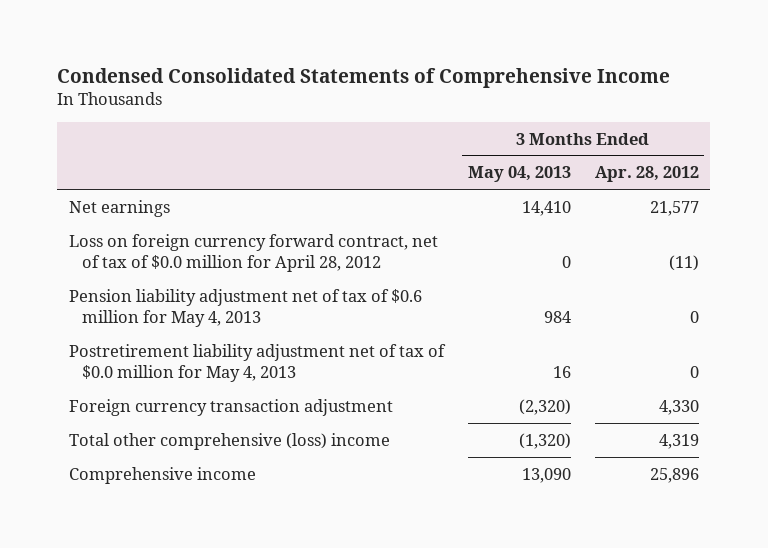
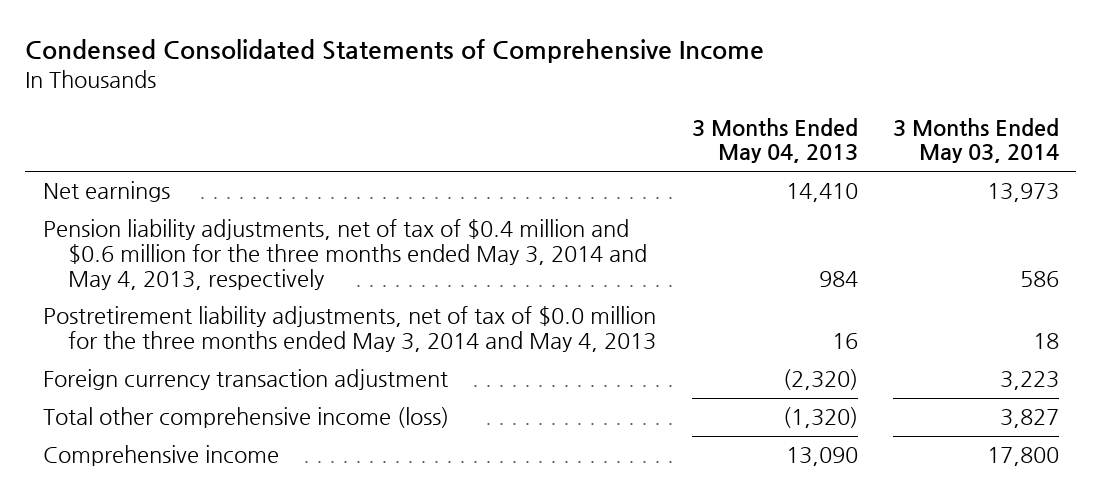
- | 3 Months Ended May 04, 2013 | 3 Months Ended Apr. 28, 2012
+ | 3 Months Ended May 04, 2013 | 3 Months Ended May 03, 2014
- Loss on foreign currency forward contract, net of tax of $0.0 million for April 28, 2012 | 0 | (11)
- Pension liability adjustment net of tax of $0.6 million for May 4, 2013 | 984 | 0
- Postretirement liability adjustment net of tax of $0.0 million for May 4, 2013 | 16 | 0
+ Pension liability adjustments, net of tax of $0.4 million and $0.6 million for the three months ended May 3, 2014 and May 4, 2013, respectively | 984 | 586
+ Postretirement liability adjustments, net of tax of $0.0 million for the three months ended May 3, 2014 and May 4, 2013 | 16 | 18
- Total other comprehensive (loss) income | (1,320) | 4,319
+ Total other comprehensive income (loss) | (1,320) | 3,827

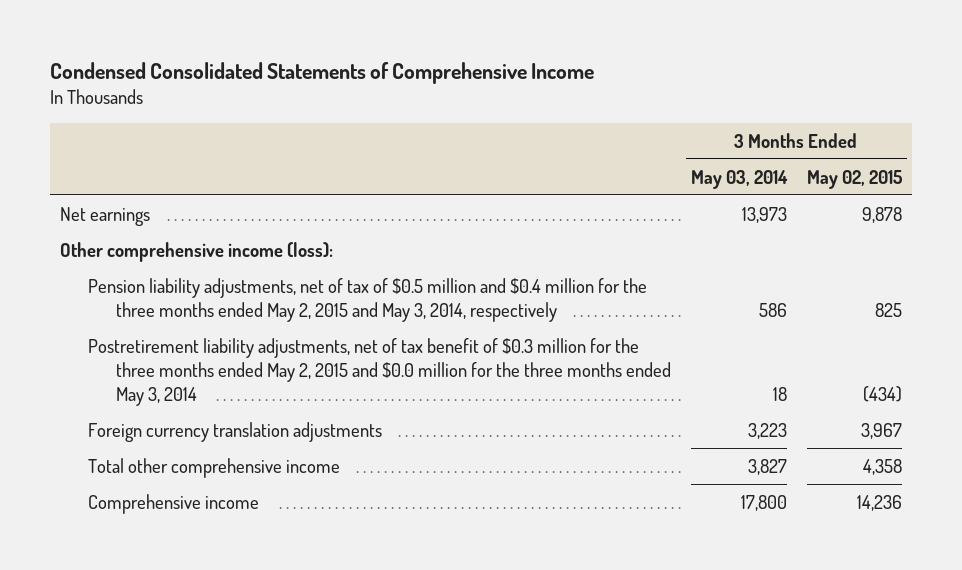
- | 3 Months Ended May 04, 2013 | 3 Months Ended May 03, 2014
+ | 3 Months Ended May 03, 2014 | 3 Months Ended May 02, 2015
- Pension liability adjustments, net of tax of $0.4 million and $0.6 million for the three months ended May 3, 2014 and May 4, 2013, respectively | 984 | 586
- Postretirement liability adjustments, net of tax of $0.0 million for the three months ended May 3, 2014 and May 4, 2013 | 16 | 18
- Foreign currency transaction adjustment | (2,320) | 3,223
- Total other comprehensive income (loss) | (1,320) | 3,827
+ Other comprehensive income (loss):
+ Pension liability adjustments, net of tax of $0.5 million and $0.4 million for the three months ended May 2, 2015 and May 3, 2014, respectively | 586 | 825
+ Postretirement liability adjustments, net of tax benefit of $0.3 million for the three months ended May 2, 2015 and $0.0 million for the three months ended May 3, 2014 | 18 | (434)
+ Foreign currency translation adjustments | 3,223 | 3,967
+ Total other comprehensive income | 3,827 | 4,358

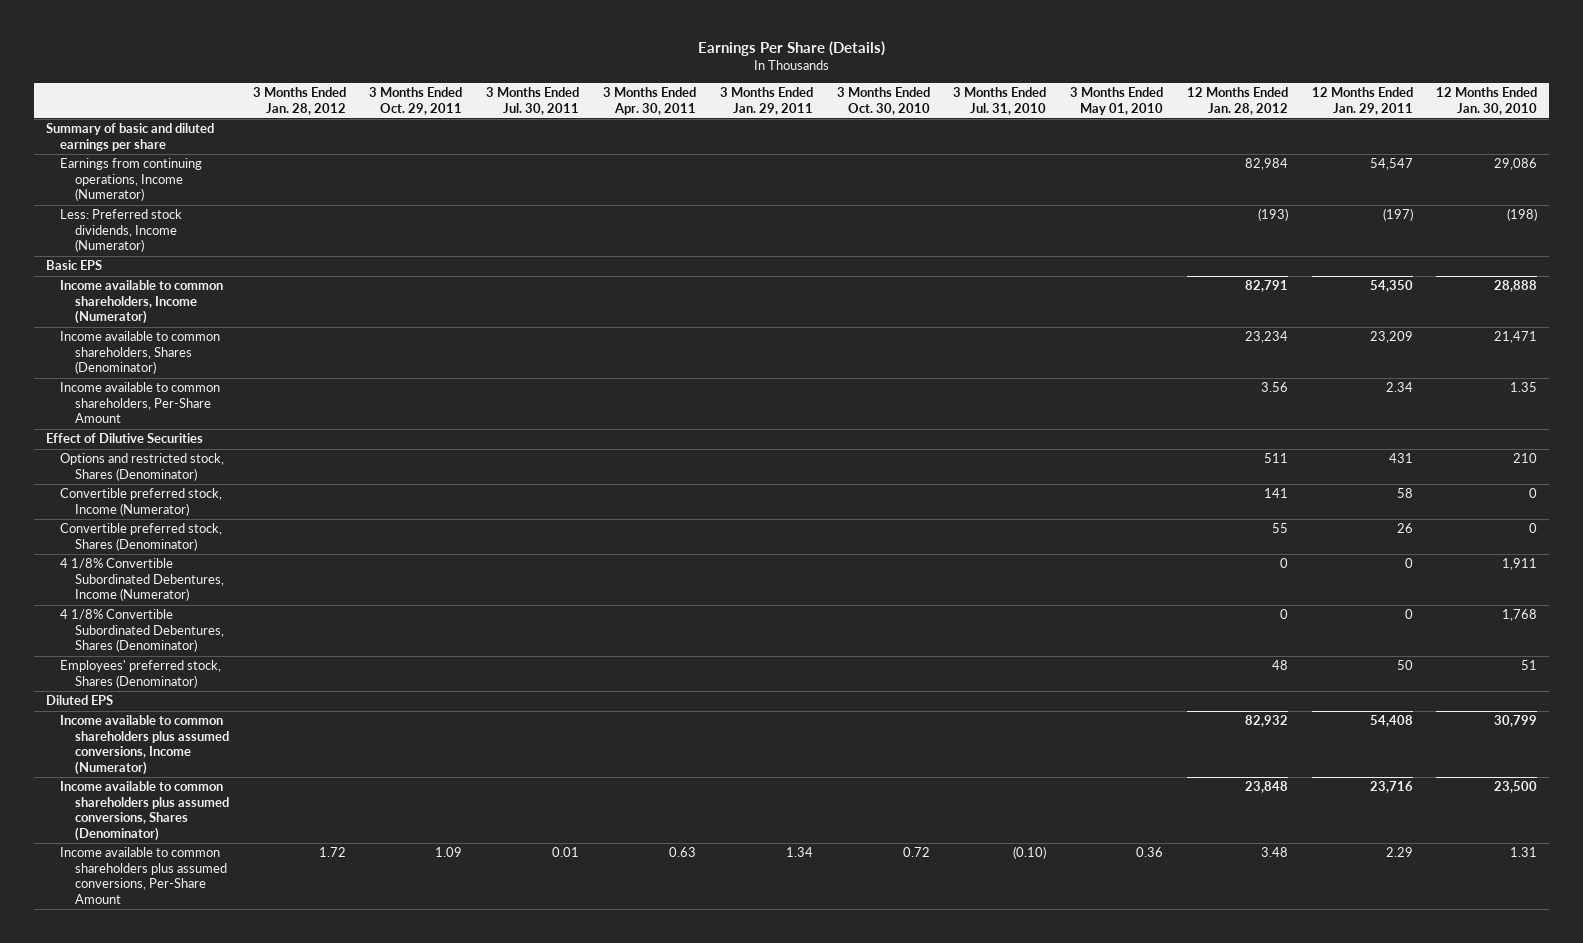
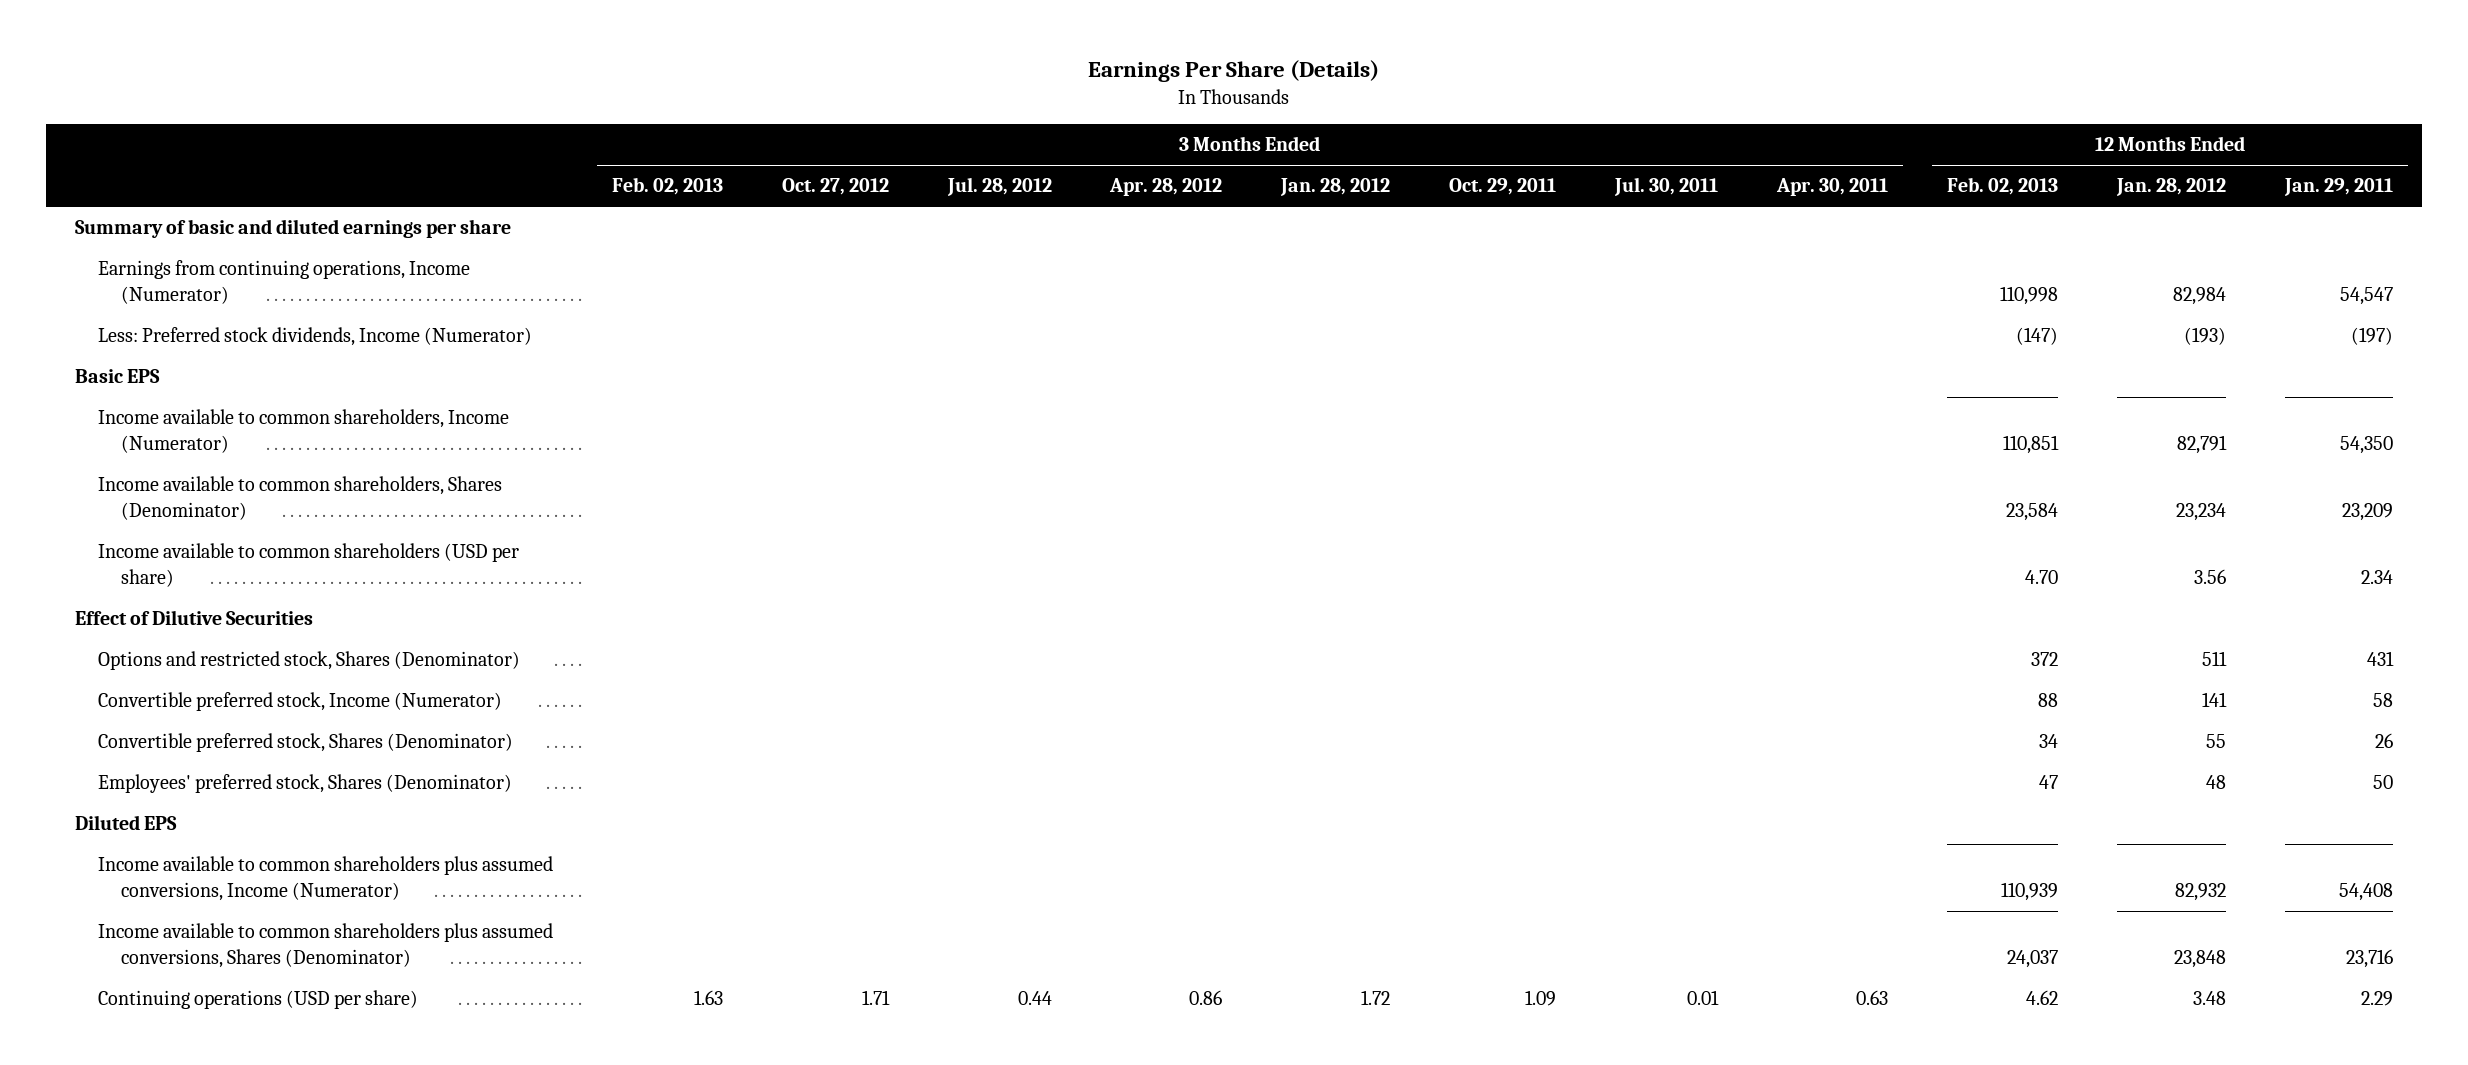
- | 3 Months Ended Jan. 28, 2012 | 3 Months Ended Oct. 29, 2011 | 3 Months Ended Jul. 30, 2011 | 3 Months Ended Apr. 30, 2011 | 3 Months Ended Jan. 29, 2011 | 3 Months Ended Oct. 30, 2010 | 3 Months Ended Jul. 31, 2010 | 3 Months Ended May 01, 2010 | 12 Months Ended Jan. 28, 2012 | 12 Months Ended Jan. 29, 2011 | 12 Months Ended Jan. 30, 2010
+ | 3 Months Ended Feb. 02, 2013 | 3 Months Ended Oct. 27, 2012 | 3 Months Ended Jul. 28, 2012 | 3 Months Ended Apr. 28, 2012 | 3 Months Ended Jan. 28, 2012 | 3 Months Ended Oct. 29, 2011 | 3 Months Ended Jul. 30, 2011 | 3 Months Ended Apr. 30, 2011 | 12 Months Ended Feb. 02, 2013 | 12 Months Ended Jan. 28, 2012 | 12 Months Ended Jan. 29, 2011
- Income available to common shareholders, Per-Share Amount | | | | | | | | | 3.56 | 2.34 | 1.35
+ Income available to common shareholders (USD per share) | | | | | | | | | 4.70 | 3.56 | 2.34
- 4 1/8% Convertible Subordinated Debentures, Income (Numerator) | | | | | | | | | 0 | 0 | 1,911
- 4 1/8% Convertible Subordinated Debentures, Shares (Denominator) | | | | | | | | | 0 | 0 | 1,768
- Income available to common shareholders plus assumed conversions, Per-Share Amount | 1.72 | 1.09 | 0.01 | 0.63 | 1.34 | 0.72 | (0.10) | 0.36 | 3.48 | 2.29 | 1.31
+ Continuing operations (USD per share) | 1.63 | 1.71 | 0.44 | 0.86 | 1.72 | 1.09 | 0.01 | 0.63 | 4.62 | 3.48 | 2.29

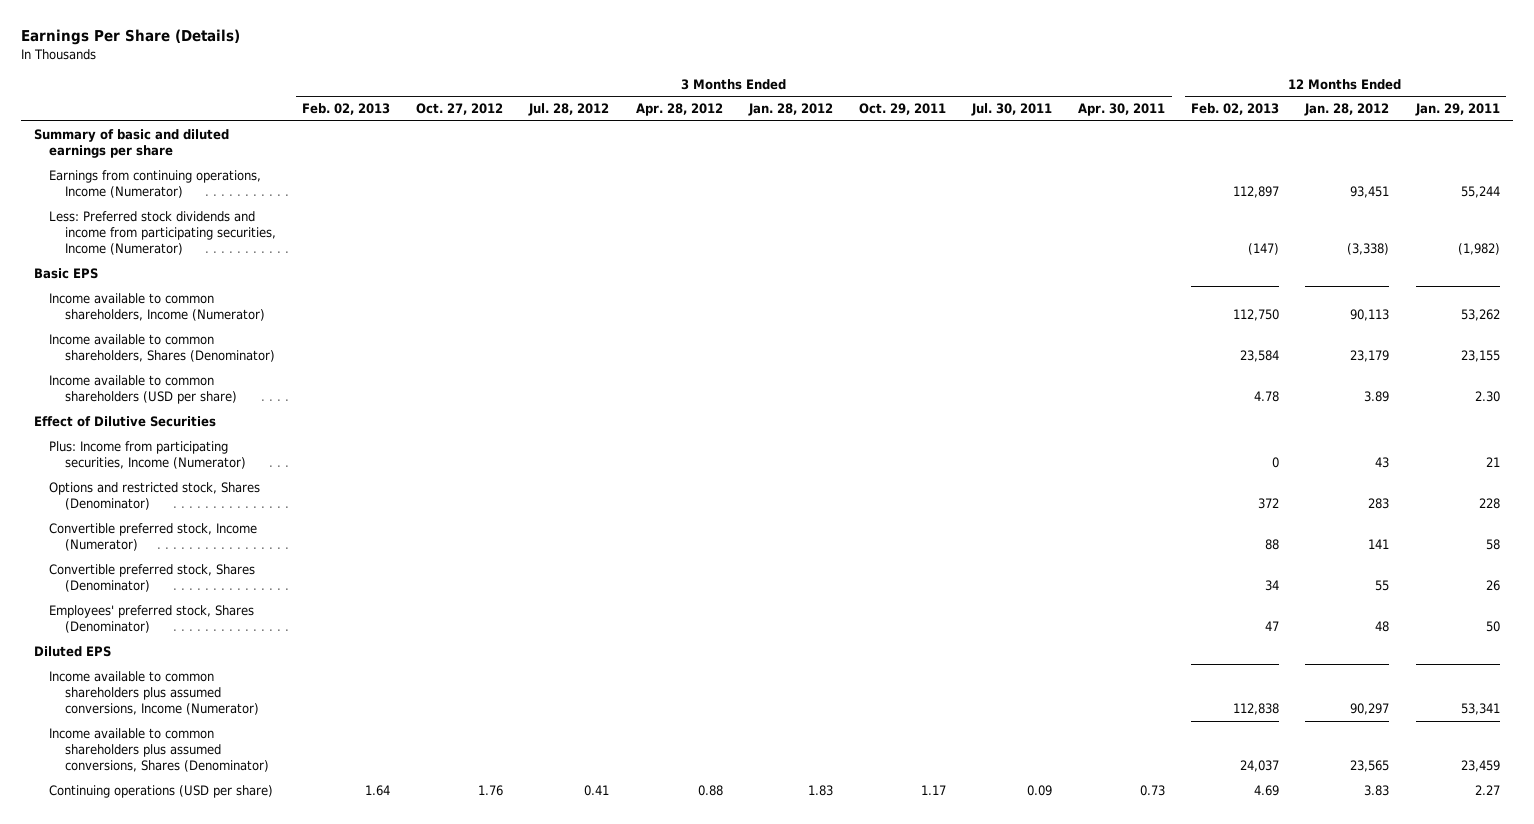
- Earnings from continuing operations, Income (Numerator) | | | | | | | | | 110,998 | 82,984 | 54,547
- Less: Preferred stock dividends, Income (Numerator) | | | | | | | | | (147) | (193) | (197)
+ Earnings from continuing operations, Income (Numerator) | | | | | | | | | 112,897 | 93,451 | 55,244
+ Less: Preferred stock dividends and income from participating securities, Income (Numerator) | | | | | | | | | (147) | (3,338) | (1,982)
- Income available to common shareholders, Income (Numerator) | | | | | | | | | 110,851 | 82,791 | 54,350
- Income available to common shareholders, Shares (Denominator) | | | | | | | | | 23,584 | 23,234 | 23,209
- Income available to common shareholders (USD per share) | | | | | | | | | 4.70 | 3.56 | 2.34
+ Income available to common shareholders, Income (Numerator) | | | | | | | | | 112,750 | 90,113 | 53,262
+ Income available to common shareholders, Shares (Denominator) | | | | | | | | | 23,584 | 23,179 | 23,155
+ Income available to common shareholders (USD per share) | | | | | | | | | 4.78 | 3.89 | 2.30
- Options and restricted stock, Shares (Denominator) | | | | | | | | | 372 | 511 | 431
+ Plus: Income from participating securities, Income (Numerator) | | | | | | | | | 0 | 43 | 21
+ Options and restricted stock, Shares (Denominator) | | | | | | | | | 372 | 283 | 228
- Income available to common shareholders plus assumed conversions, Income (Numerator) | | | | | | | | | 110,939 | 82,932 | 54,408
- Income available to common shareholders plus assumed conversions, Shares (Denominator) | | | | | | | | | 24,037 | 23,848 | 23,716
- Continuing operations (USD per share) | 1.63 | 1.71 | 0.44 | 0.86 | 1.72 | 1.09 | 0.01 | 0.63 | 4.62 | 3.48 | 2.29
+ Income available to common shareholders plus assumed conversions, Income (Numerator) | | | | | | | | | 112,838 | 90,297 | 53,341
+ Income available to common shareholders plus assumed conversions, Shares (Denominator) | | | | | | | | | 24,037 | 23,565 | 23,459
+ Continuing operations (USD per share) | 1.64 | 1.76 | 0.41 | 0.88 | 1.83 | 1.17 | 0.09 | 0.73 | 4.69 | 3.83 | 2.27

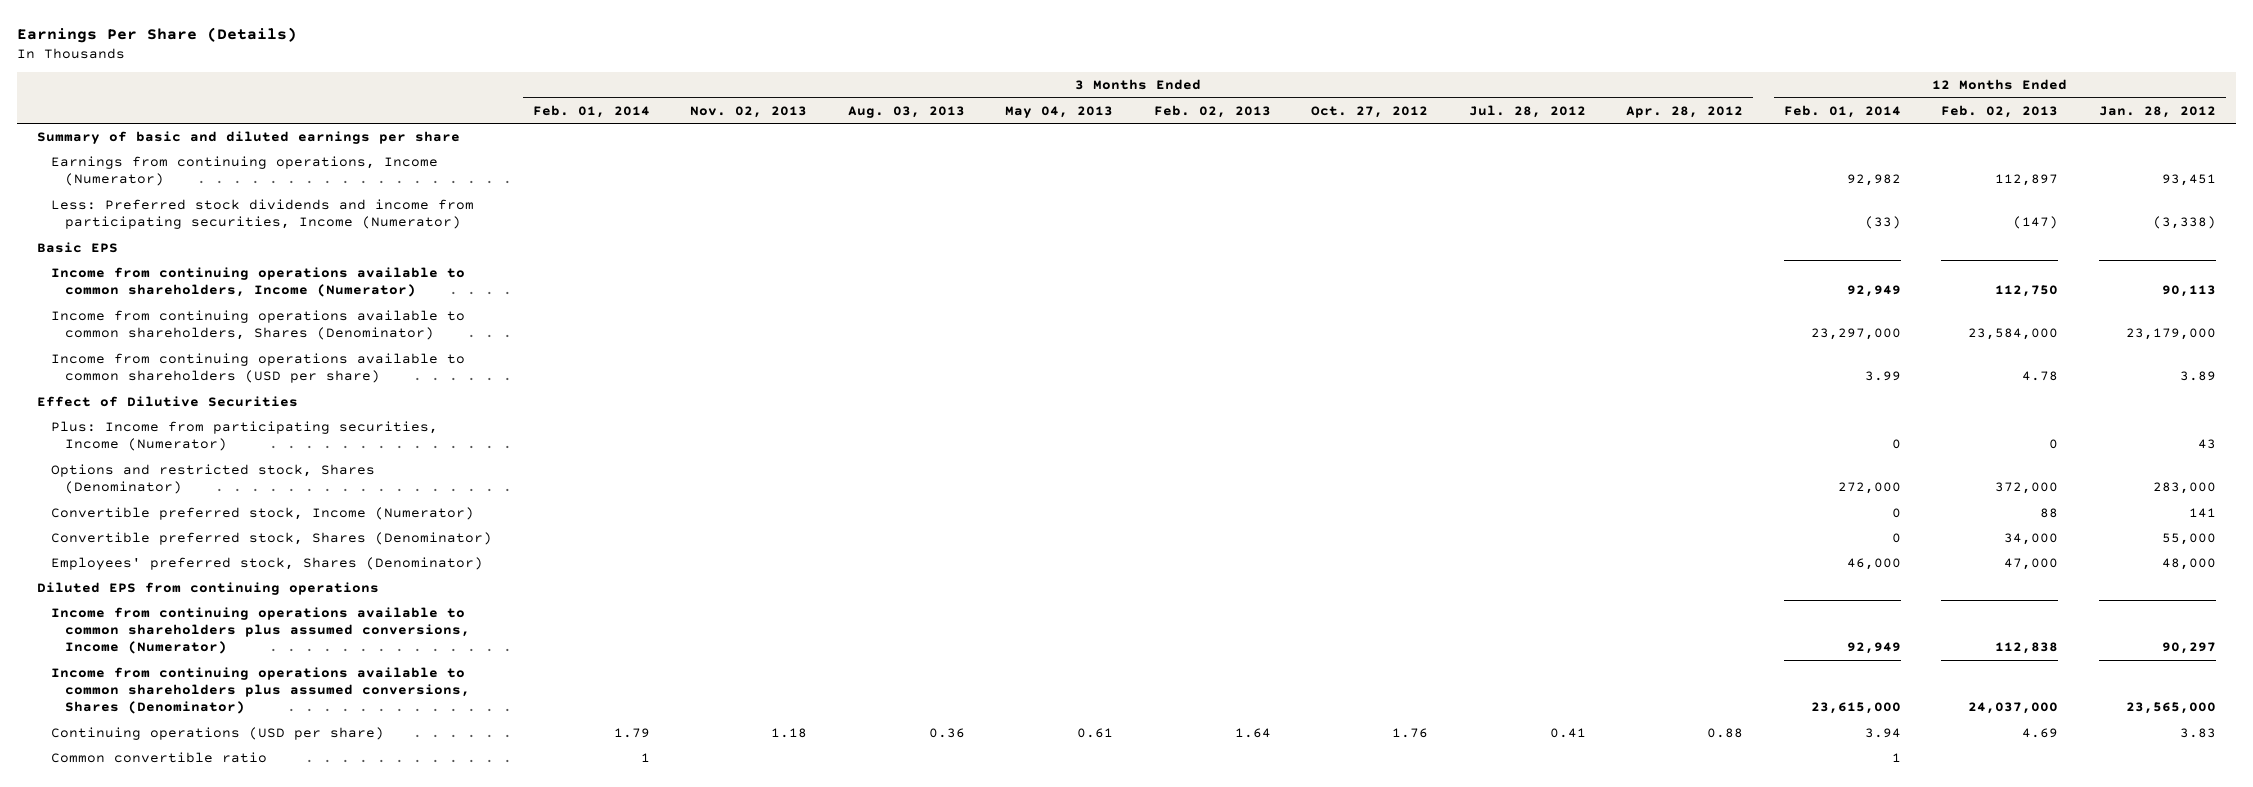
- | 3 Months Ended Feb. 02, 2013 | 3 Months Ended Oct. 27, 2012 | 3 Months Ended Jul. 28, 2012 | 3 Months Ended Apr. 28, 2012 | 3 Months Ended Jan. 28, 2012 | 3 Months Ended Oct. 29, 2011 | 3 Months Ended Jul. 30, 2011 | 3 Months Ended Apr. 30, 2011 | 12 Months Ended Feb. 02, 2013 | 12 Months Ended Jan. 28, 2012 | 12 Months Ended Jan. 29, 2011
+ | 3 Months Ended Feb. 01, 2014 | 3 Months Ended Nov. 02, 2013 | 3 Months Ended Aug. 03, 2013 | 3 Months Ended May 04, 2013 | 3 Months Ended Feb. 02, 2013 | 3 Months Ended Oct. 27, 2012 | 3 Months Ended Jul. 28, 2012 | 3 Months Ended Apr. 28, 2012 | 12 Months Ended Feb. 01, 2014 | 12 Months Ended Feb. 02, 2013 | 12 Months Ended Jan. 28, 2012
- Income available to common shareholders, Income (Numerator) | | | | | | | | | 112,750 | 90,113 | 53,262
- Income available to common shareholders, Shares (Denominator) | | | | | | | | | 23,584 | 23,179 | 23,155
- Income available to common shareholders (USD per share) | | | | | | | | | 4.78 | 3.89 | 2.30
+ Income from continuing operations available to common shareholders, Income (Numerator) | | | | | | | | | 92,949 | 112,750 | 90,113
+ Income from continuing operations available to common shareholders, Shares (Denominator) | | | | | | | | | 23,297,000 | 23,584,000 | 23,179,000
+ Income from continuing operations available to common shareholders (USD per share) | | | | | | | | | 3.99 | 4.78 | 3.89
- Options and restricted stock, Shares (Denominator) | | | | | | | | | 372 | 283 | 228
+ Options and restricted stock, Shares (Denominator) | | | | | | | | | 272,000 | 372,000 | 283,000
- Convertible preferred stock, Shares (Denominator) | | | | | | | | | 34 | 55 | 26
- Employees' preferred stock, Shares (Denominator) | | | | | | | | | 47 | 48 | 50
- Diluted EPS
- Income available to common shareholders plus assumed conversions, Income (Numerator) | | | | | | | | | 112,838 | 90,297 | 53,341
- Income available to common shareholders plus assumed conversions, Shares (Denominator) | | | | | | | | | 24,037 | 23,565 | 23,459
+ Convertible preferred stock, Shares (Denominator) | | | | | | | | | 0 | 34,000 | 55,000
+ Employees' preferred stock, Shares (Denominator) | | | | | | | | | 46,000 | 47,000 | 48,000
+ Diluted EPS from continuing operations
+ Income from continuing operations available to common shareholders plus assumed conversions, Income (Numerator) | | | | | | | | | 92,949 | 112,838 | 90,297
+ Income from continuing operations available to common shareholders plus assumed conversions, Shares (Denominator) | | | | | | | | | 23,615,000 | 24,037,000 | 23,565,000
+ Common convertible ratio | 1 | | | | | | | | 1 | |

